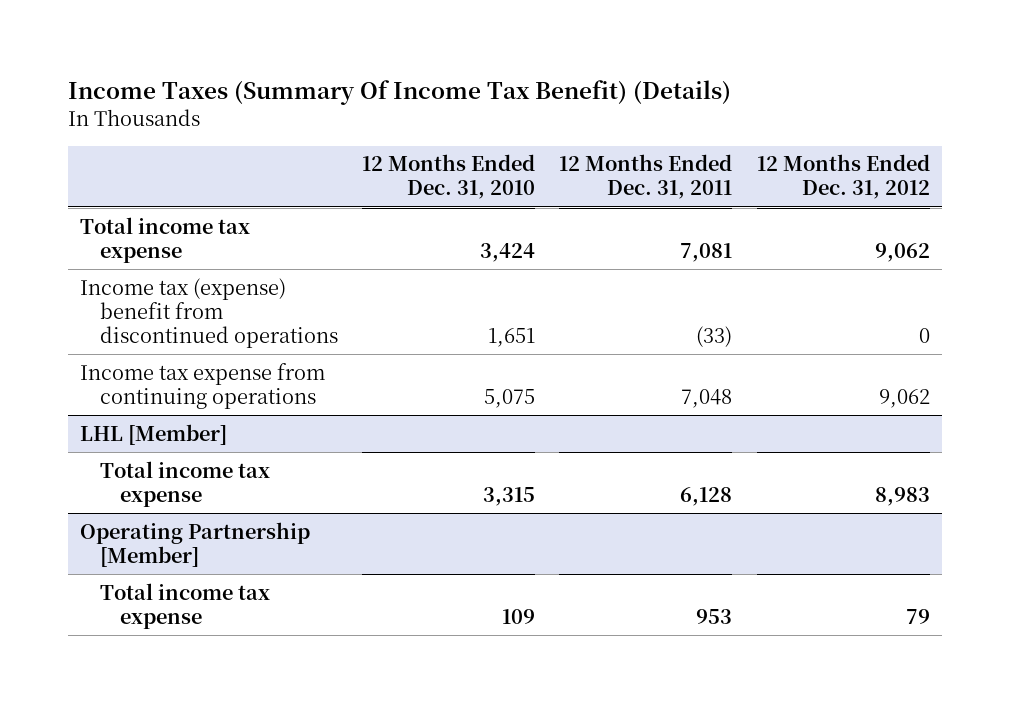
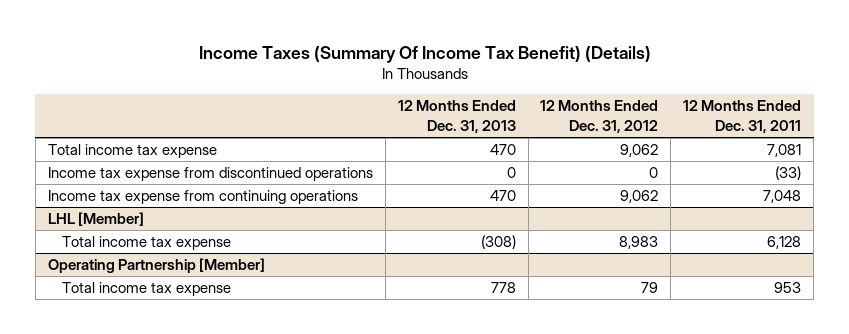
- | 12 Months Ended Dec. 31, 2010 | 12 Months Ended Dec. 31, 2011 | 12 Months Ended Dec. 31, 2012
+ | 12 Months Ended Dec. 31, 2013 | 12 Months Ended Dec. 31, 2012 | 12 Months Ended Dec. 31, 2011
- Income tax (expense) benefit from discontinued operations | 1,651 | (33) | 0
+ Income tax expense from discontinued operations | 0 | 0 | (33)

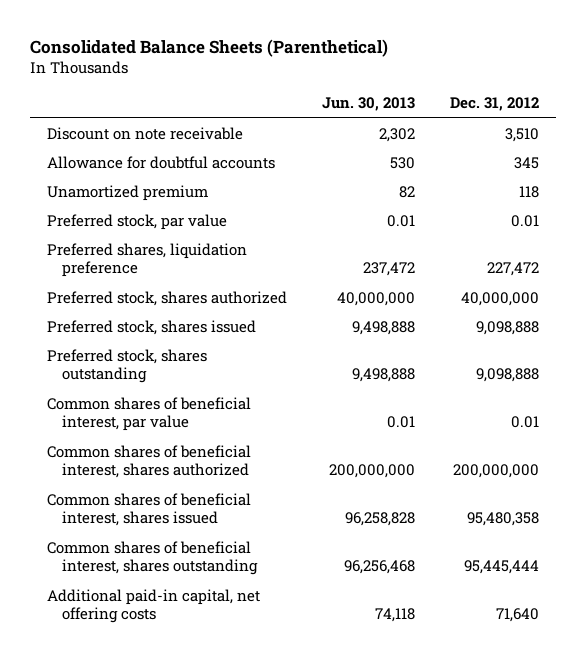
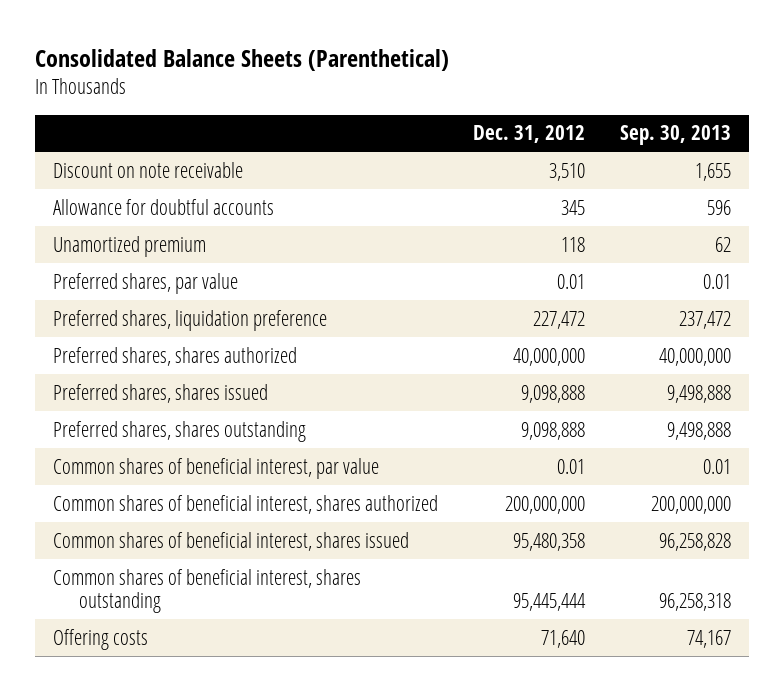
- | Jun. 30, 2013 | Dec. 31, 2012
+ | Dec. 31, 2012 | Sep. 30, 2013
- Preferred stock, par value | 0.01 | 0.01
+ Preferred shares, par value | 0.01 | 0.01
- Preferred stock, shares authorized | 40,000,000 | 40,000,000
- Preferred stock, shares issued | 9,498,888 | 9,098,888
- Preferred stock, shares outstanding | 9,498,888 | 9,098,888
+ Preferred shares, shares authorized | 40,000,000 | 40,000,000
+ Preferred shares, shares issued | 9,098,888 | 9,498,888
+ Preferred shares, shares outstanding | 9,098,888 | 9,498,888
- Additional paid-in capital, net offering costs | 74,118 | 71,640
+ Offering costs | 71,640 | 74,167

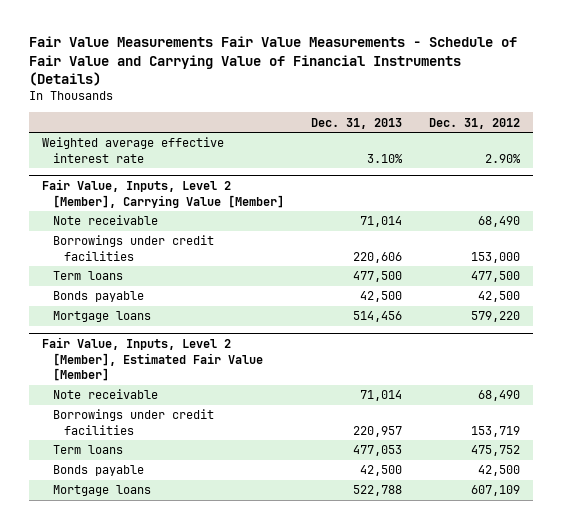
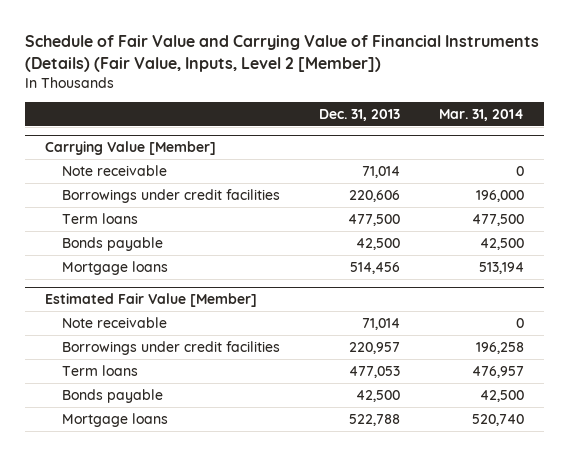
- Fair Value Measurements Fair Value Measurements - Schedule of Fair Value and Carrying Value of Financial Instruments (Details)
+ Schedule of Fair Value and Carrying Value of Financial Instruments (Details) (Fair Value, Inputs, Level 2 [Member])
- | Dec. 31, 2013 | Dec. 31, 2012
+ | Dec. 31, 2013 | Mar. 31, 2014
- Weighted average effective interest rate | 3.10% | 2.90%
- Fair Value, Inputs, Level 2 [Member], Carrying Value [Member]
+ Carrying Value [Member]
- Fair Value, Inputs, Level 2 [Member], Estimated Fair Value [Member]
+ Estimated Fair Value [Member]

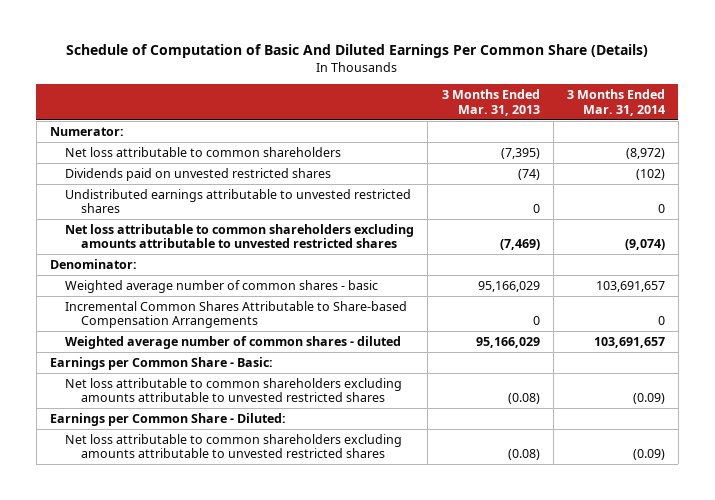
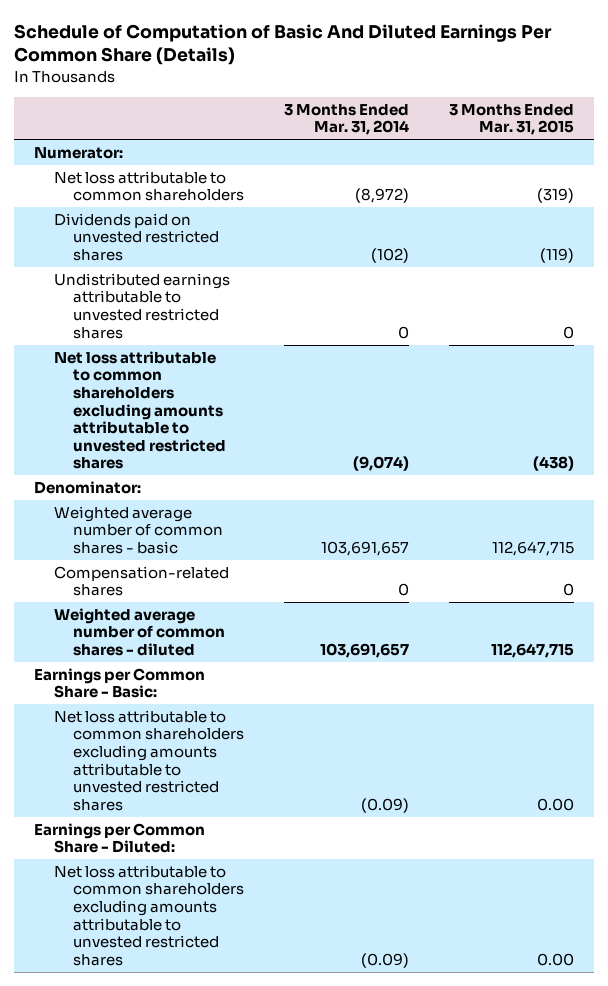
- | 3 Months Ended Mar. 31, 2013 | 3 Months Ended Mar. 31, 2014
+ | 3 Months Ended Mar. 31, 2014 | 3 Months Ended Mar. 31, 2015
- Incremental Common Shares Attributable to Share-based Compensation Arrangements | 0 | 0
+ Compensation-related shares | 0 | 0

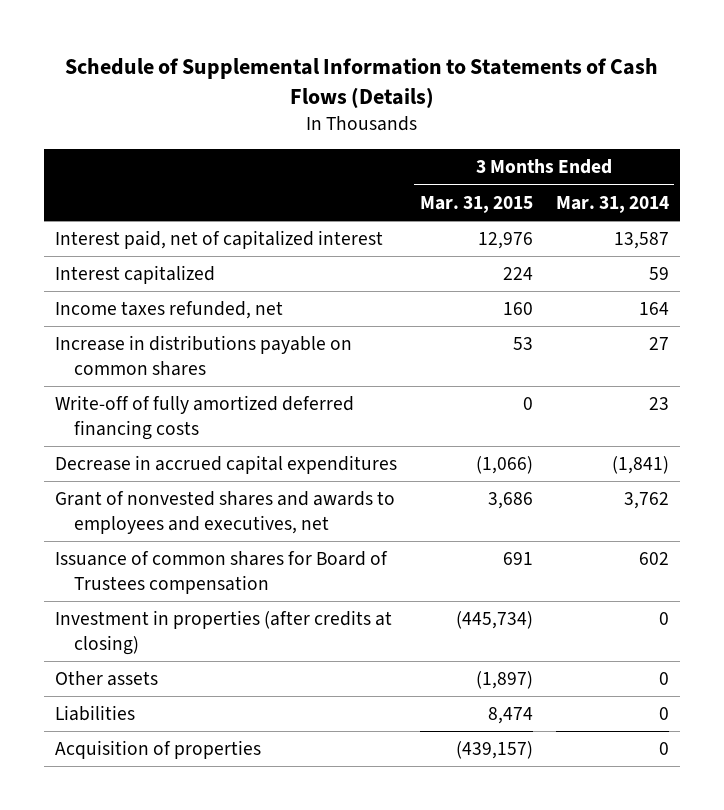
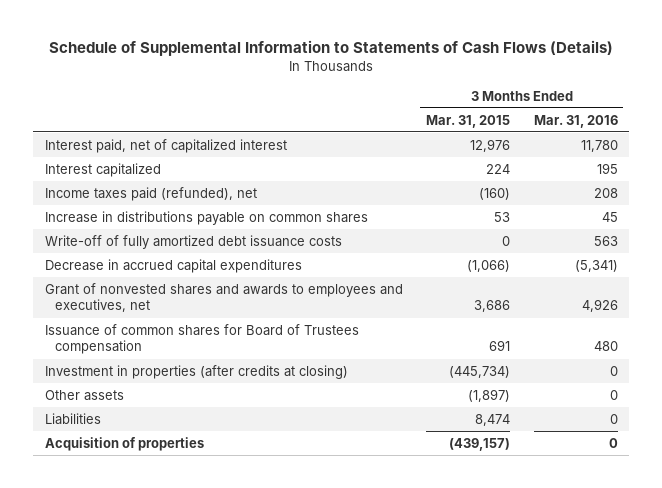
- | 3 Months Ended Mar. 31, 2015 | 3 Months Ended Mar. 31, 2014
+ | 3 Months Ended Mar. 31, 2015 | 3 Months Ended Mar. 31, 2016
- Income taxes refunded, net | 160 | 164
+ Income taxes paid (refunded), net | (160) | 208
- Write-off of fully amortized deferred financing costs | 0 | 23
+ Write-off of fully amortized debt issuance costs | 0 | 563

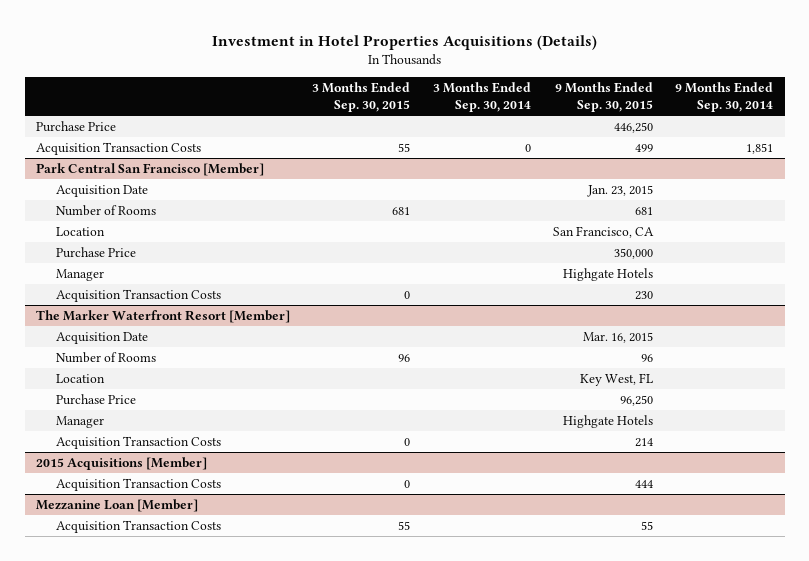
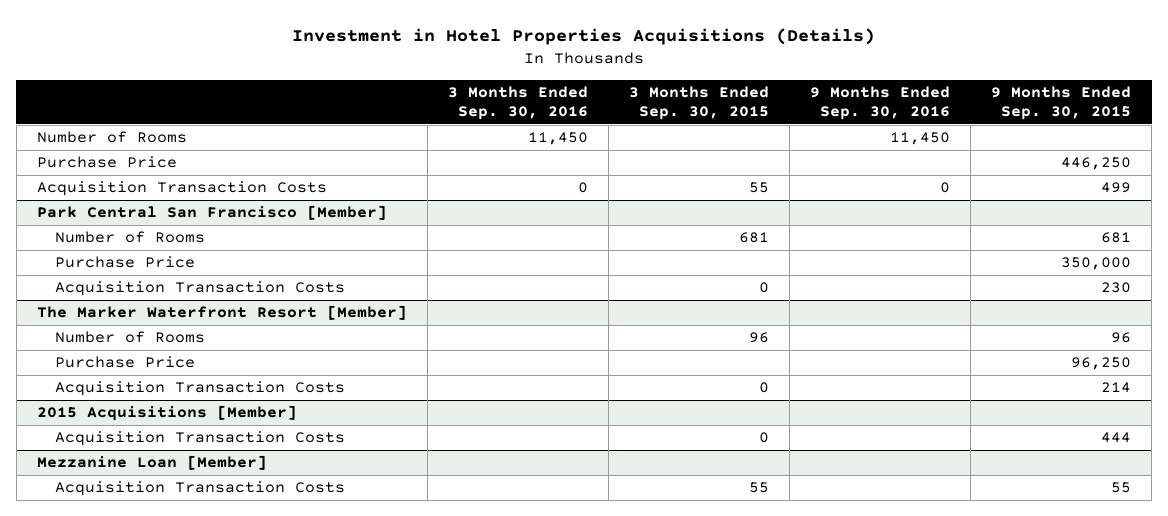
- | 3 Months Ended Sep. 30, 2015 | 3 Months Ended Sep. 30, 2014 | 9 Months Ended Sep. 30, 2015 | 9 Months Ended Sep. 30, 2014
+ | 3 Months Ended Sep. 30, 2016 | 3 Months Ended Sep. 30, 2015 | 9 Months Ended Sep. 30, 2016 | 9 Months Ended Sep. 30, 2015
+ Number of Rooms | 11,450 | | 11,450 |
@ Park Central San Francisco [Member]
- Acquisition Date | | | Jan. 23, 2015 |
- Location | | | San Francisco, CA |
- Manager | | | Highgate Hotels |
@ The Marker Waterfront Resort [Member]
- Acquisition Date | | | Mar. 16, 2015 |
- Location | | | Key West, FL |
- Manager | | | Highgate Hotels |

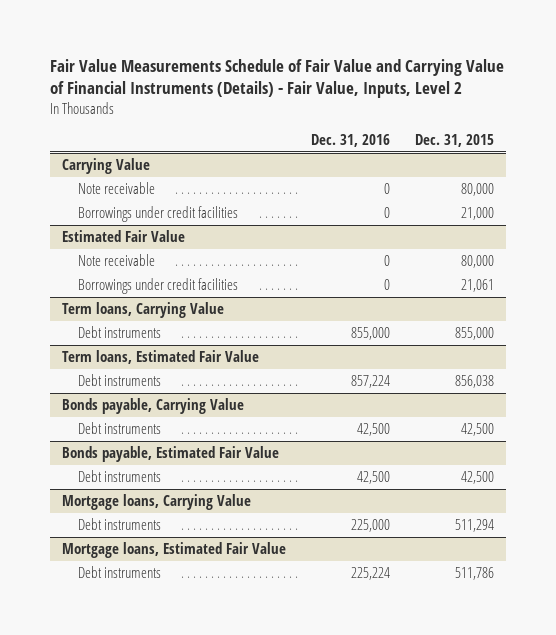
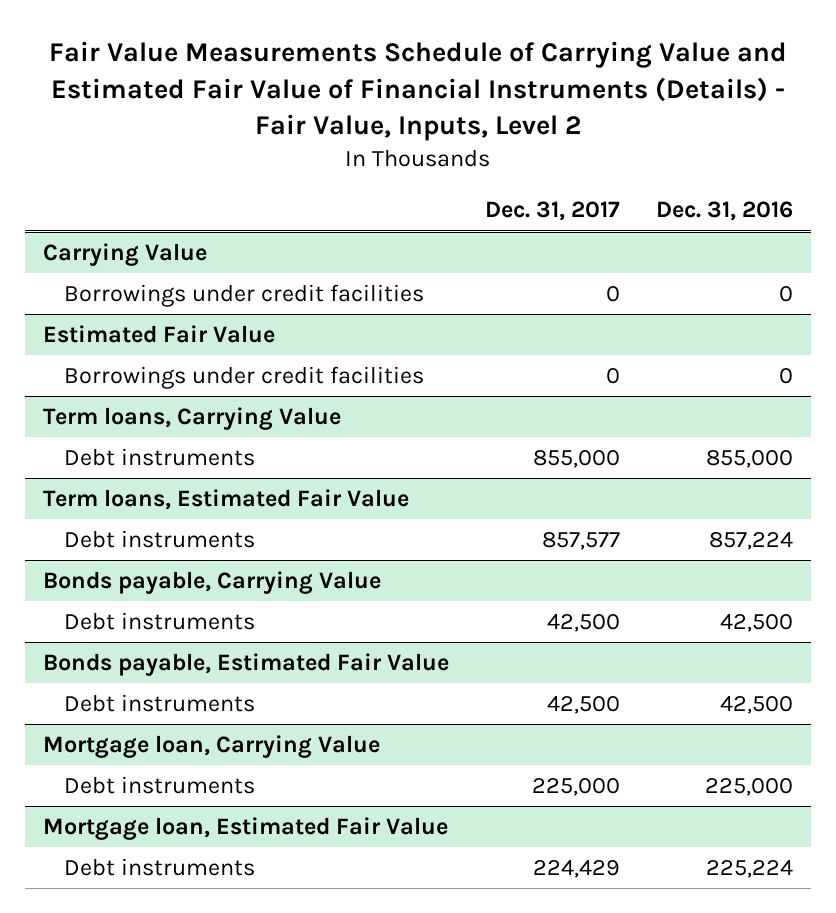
- Fair Value Measurements Schedule of Fair Value and Carrying Value of Financial Instruments (Details) - Fair Value, Inputs, Level 2
+ Fair Value Measurements Schedule of Carrying Value and Estimated Fair Value of Financial Instruments (Details) - Fair Value, Inputs, Level 2
- | Dec. 31, 2016 | Dec. 31, 2015
+ | Dec. 31, 2017 | Dec. 31, 2016
@ Carrying Value
- Note receivable | 0 | 80,000
@ Estimated Fair Value
- Note receivable | 0 | 80,000
- Mortgage loans, Carrying Value
+ Mortgage loan, Carrying Value
- Mortgage loans, Estimated Fair Value
+ Mortgage loan, Estimated Fair Value

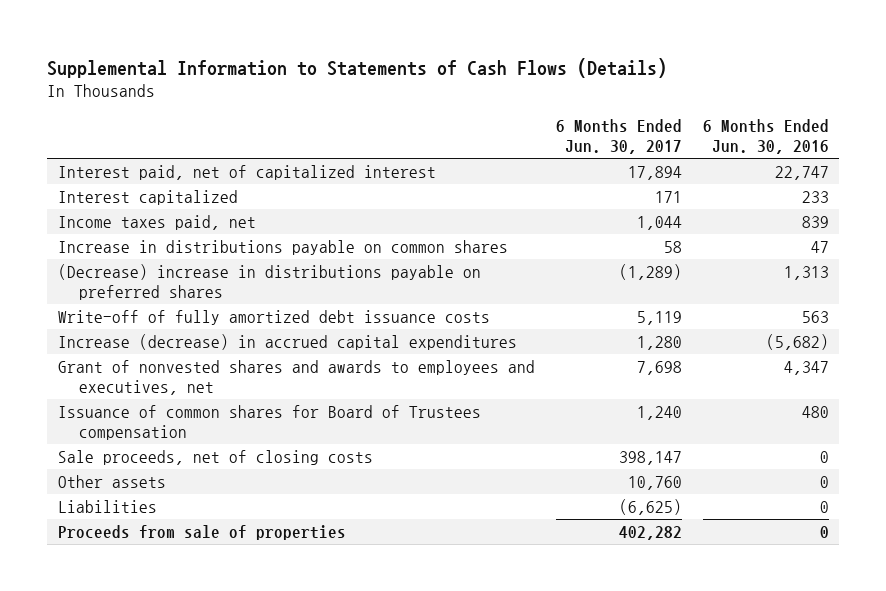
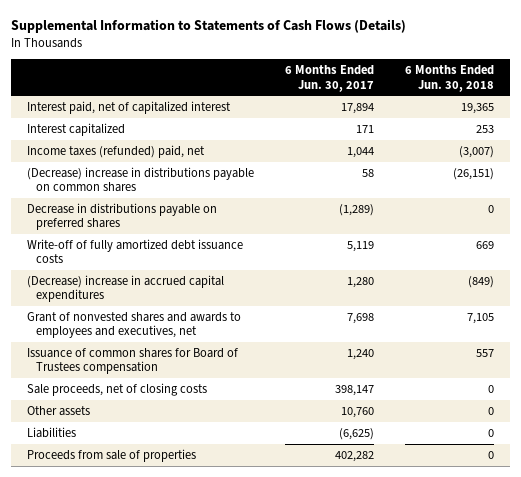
- | 6 Months Ended Jun. 30, 2017 | 6 Months Ended Jun. 30, 2016
+ | 6 Months Ended Jun. 30, 2017 | 6 Months Ended Jun. 30, 2018
- Income taxes paid, net | 1,044 | 839
- Increase in distributions payable on common shares | 58 | 47
- (Decrease) increase in distributions payable on preferred shares | (1,289) | 1,313
+ Income taxes (refunded) paid, net | 1,044 | (3,007)
+ (Decrease) increase in distributions payable on common shares | 58 | (26,151)
+ Decrease in distributions payable on preferred shares | (1,289) | 0
- Increase (decrease) in accrued capital expenditures | 1,280 | (5,682)
+ (Decrease) increase in accrued capital expenditures | 1,280 | (849)

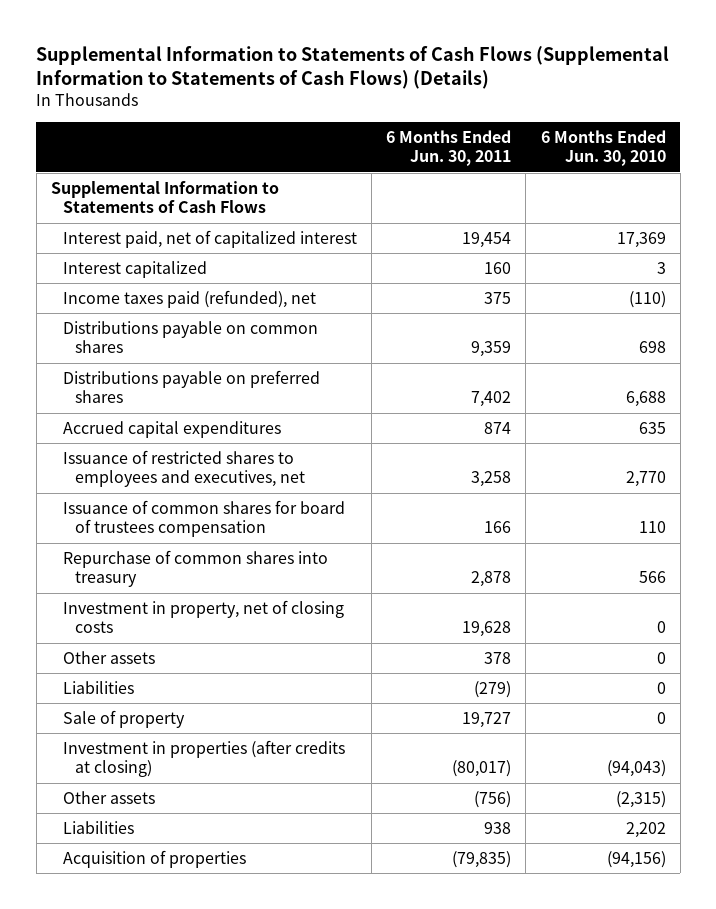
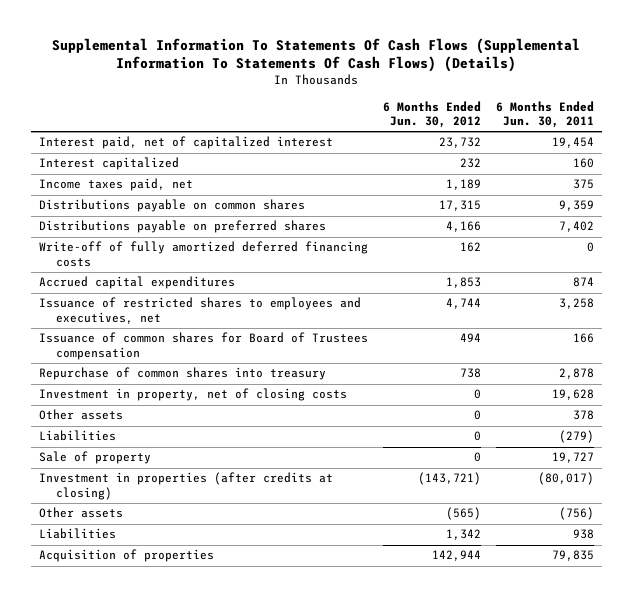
- Supplemental Information to Statements of Cash Flows (Supplemental Information to Statements of Cash Flows) (Details)
+ Supplemental Information To Statements Of Cash Flows (Supplemental Information To Statements Of Cash Flows) (Details)
- | 6 Months Ended Jun. 30, 2011 | 6 Months Ended Jun. 30, 2010
+ | 6 Months Ended Jun. 30, 2012 | 6 Months Ended Jun. 30, 2011
- Supplemental Information to Statements of Cash Flows
- Income taxes paid (refunded), net | 375 | (110)
+ Income taxes paid, net | 1,189 | 375
+ Write-off of fully amortized deferred financing costs | 162 | 0
- Issuance of common shares for board of trustees compensation | 166 | 110
+ Issuance of common shares for Board of Trustees compensation | 494 | 166
- Acquisition of properties | (79,835) | (94,156)
+ Acquisition of properties | 142,944 | 79,835

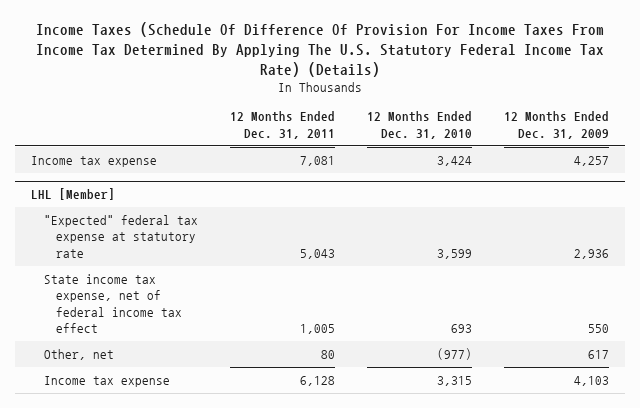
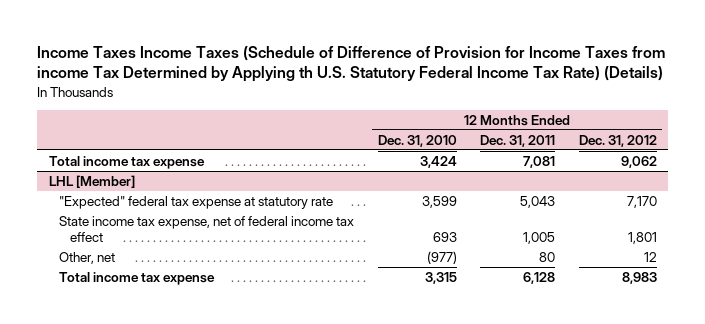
- Income Taxes (Schedule Of Difference Of Provision For Income Taxes From Income Tax Determined By Applying The U.S. Statutory Federal Income Tax Rate) (Details)
+ Income Taxes Income Taxes (Schedule of Difference of Provision for Income Taxes from income Tax Determined by Applying th U.S. Statutory Federal Income Tax Rate) (Details)
- | 12 Months Ended Dec. 31, 2011 | 12 Months Ended Dec. 31, 2010 | 12 Months Ended Dec. 31, 2009
+ | 12 Months Ended Dec. 31, 2010 | 12 Months Ended Dec. 31, 2011 | 12 Months Ended Dec. 31, 2012
- Income tax expense | 7,081 | 3,424 | 4,257
+ Total income tax expense | 3,424 | 7,081 | 9,062
@ LHL [Member]
- Income tax expense | 6,128 | 3,315 | 4,103
+ Total income tax expense | 3,315 | 6,128 | 8,983

